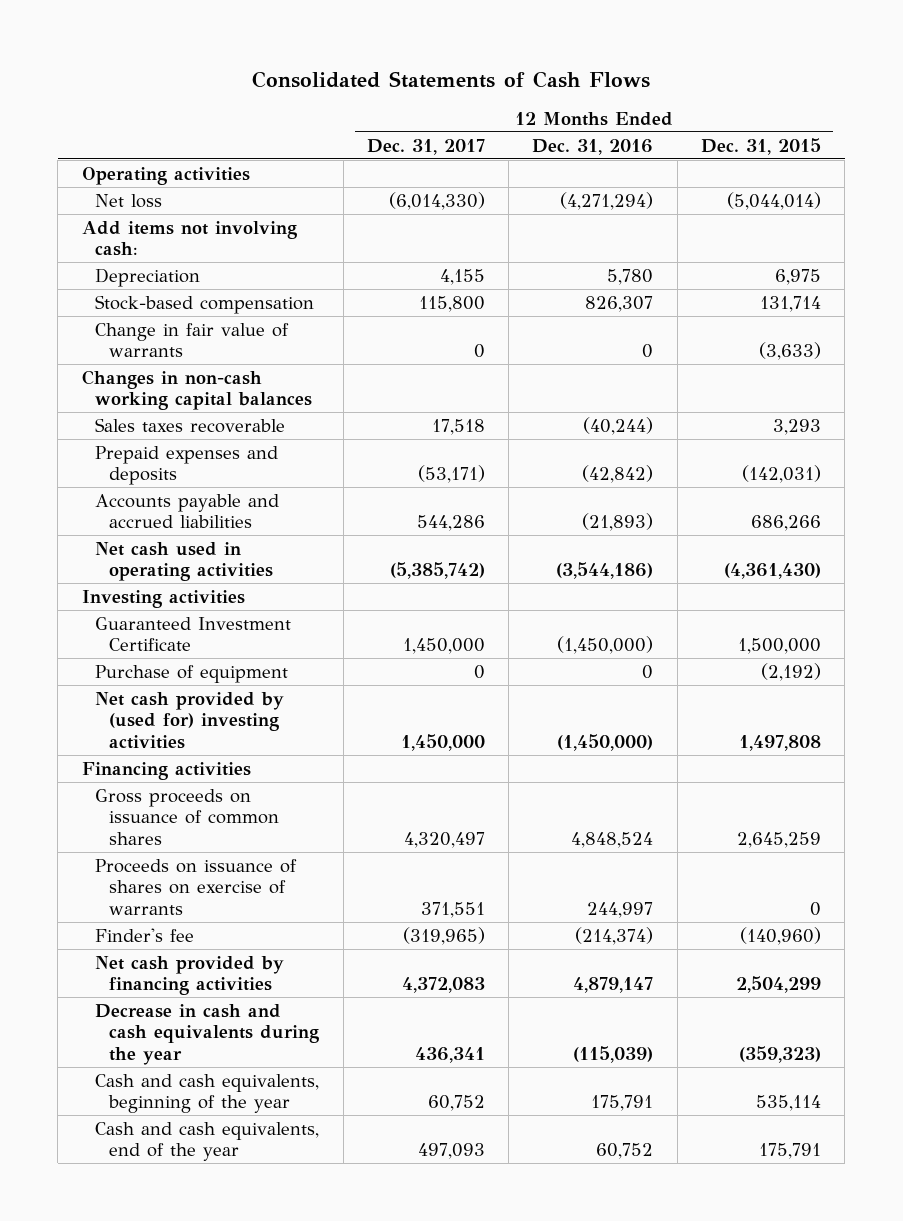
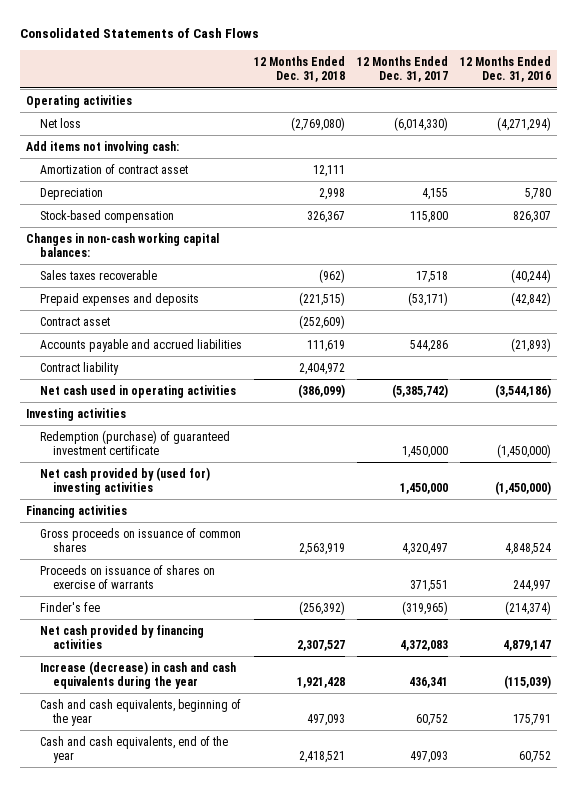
- | 12 Months Ended Dec. 31, 2017 | 12 Months Ended Dec. 31, 2016 | 12 Months Ended Dec. 31, 2015
+ | 12 Months Ended Dec. 31, 2018 | 12 Months Ended Dec. 31, 2017 | 12 Months Ended Dec. 31, 2016
+ Amortization of contract asset | 12,111 | |
- Change in fair value of warrants | 0 | 0 | (3,633)
- Changes in non-cash working capital balances
+ Changes in non-cash working capital balances:
+ Contract asset | (252,609) | |
+ Contract liability | 2,404,972 | |
- Guaranteed Investment Certificate | 1,450,000 | (1,450,000) | 1,500,000
- Purchase of equipment | 0 | 0 | (2,192)
+ Redemption (purchase) of guaranteed investment certificate | | 1,450,000 | (1,450,000)
- Decrease in cash and cash equivalents during the year | 436,341 | (115,039) | (359,323)
+ Increase (decrease) in cash and cash equivalents during the year | 1,921,428 | 436,341 | (115,039)

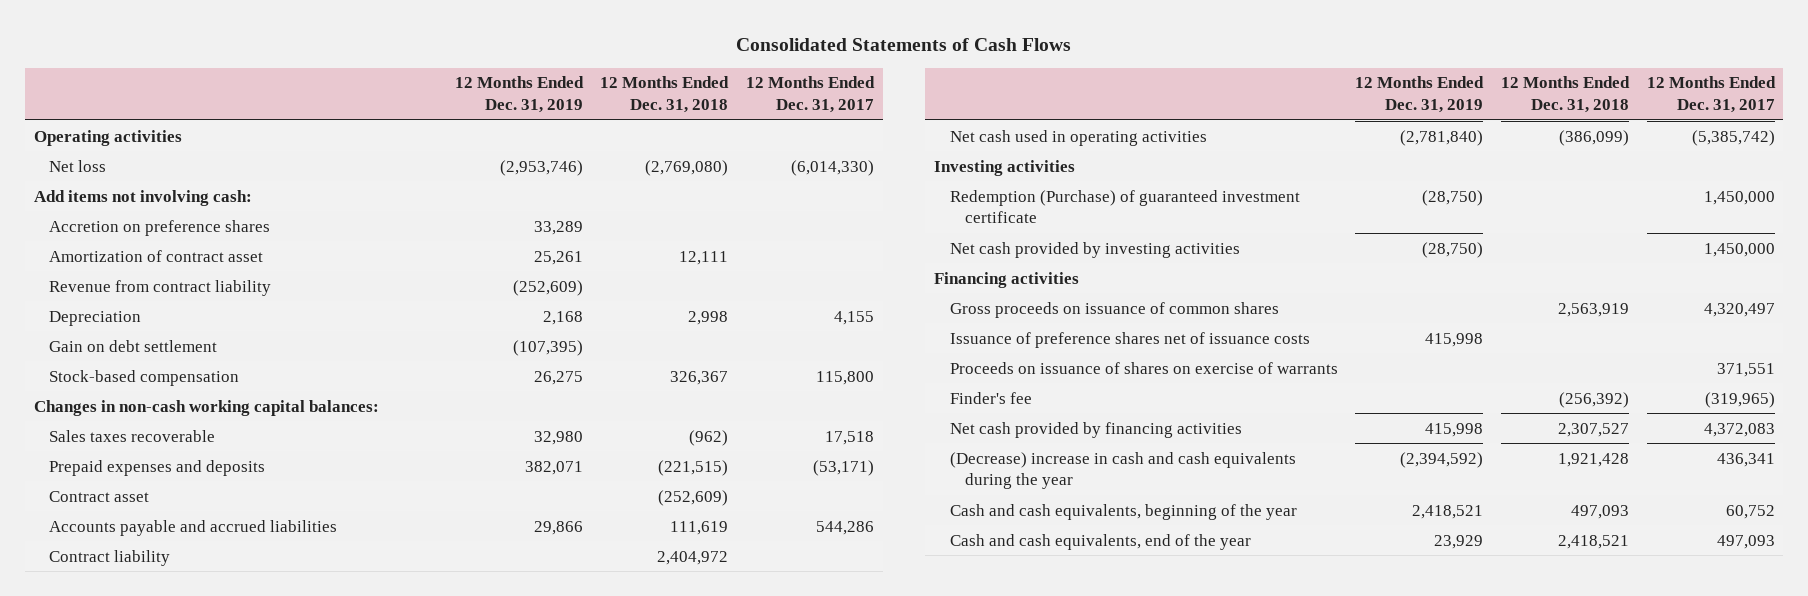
- | 12 Months Ended Dec. 31, 2018 | 12 Months Ended Dec. 31, 2017 | 12 Months Ended Dec. 31, 2016
+ | 12 Months Ended Dec. 31, 2019 | 12 Months Ended Dec. 31, 2018 | 12 Months Ended Dec. 31, 2017
+ Accretion on preference shares | 33,289 | |
+ Revenue from contract liability | (252,609) | |
+ Gain on debt settlement | (107,395) | |
- Redemption (purchase) of guaranteed investment certificate | | 1,450,000 | (1,450,000)
- Net cash provided by (used for) investing activities | | 1,450,000 | (1,450,000)
+ Redemption (Purchase) of guaranteed investment certificate | (28,750) | | 1,450,000
+ Net cash provided by investing activities | (28,750) | | 1,450,000
+ Issuance of preference shares net of issuance costs | 415,998 | |
- Increase (decrease) in cash and cash equivalents during the year | 1,921,428 | 436,341 | (115,039)
+ (Decrease) increase in cash and cash equivalents during the year | (2,394,592) | 1,921,428 | 436,341

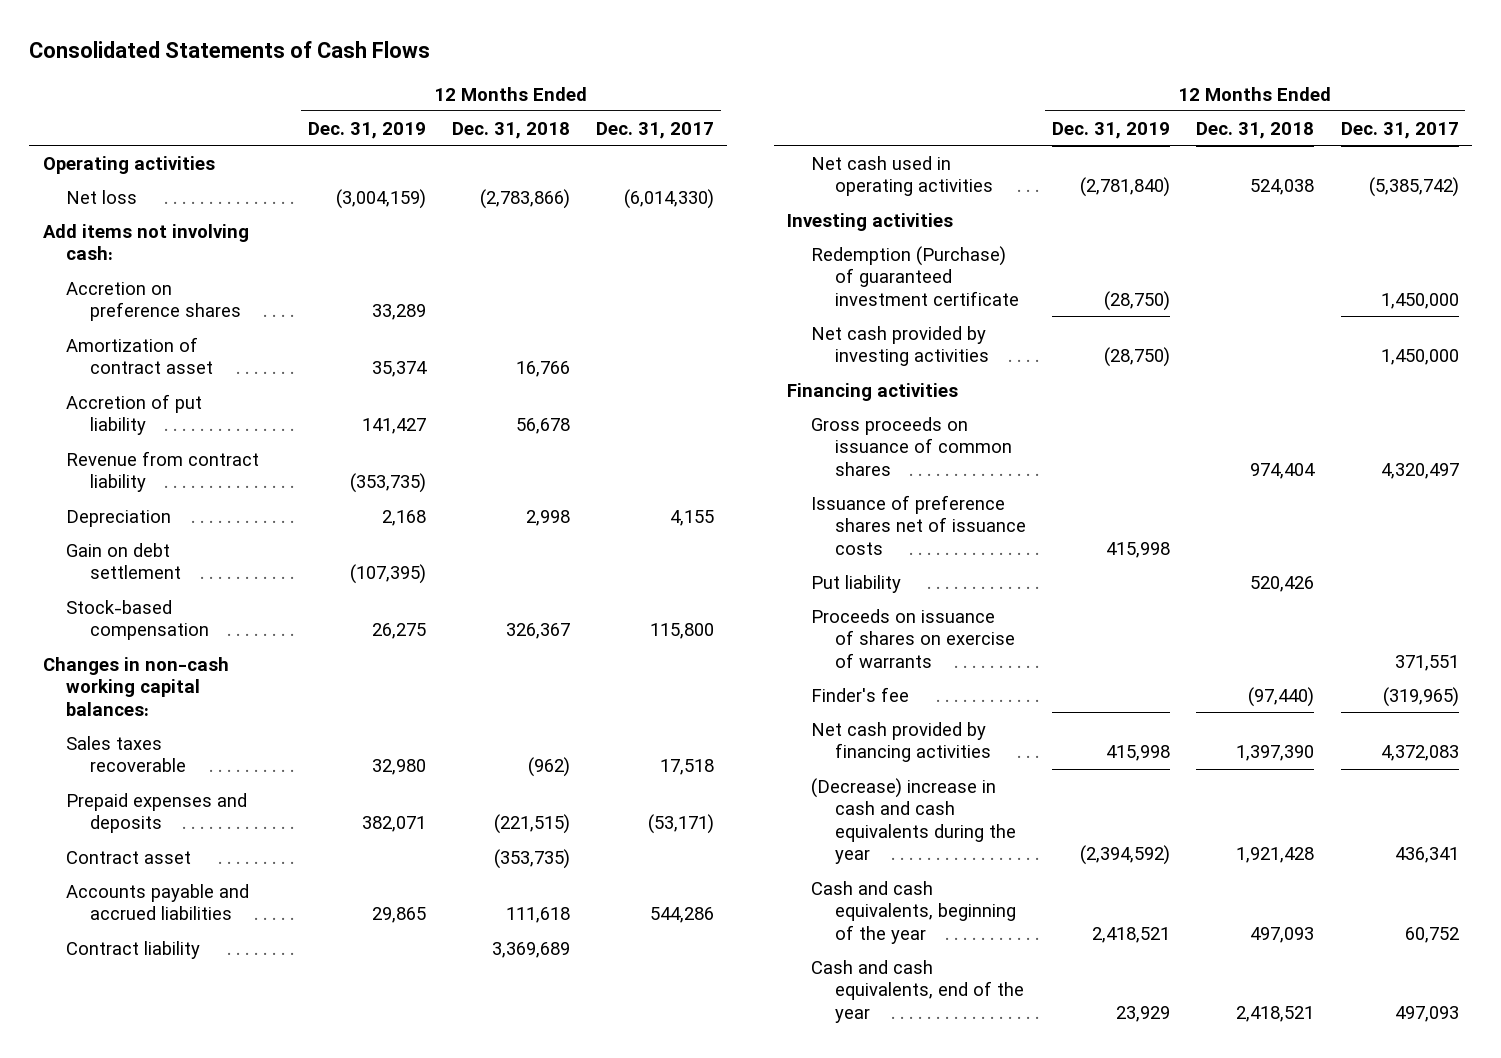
- Net loss | (2,953,746) | (2,769,080) | (6,014,330)
+ Net loss | (3,004,159) | (2,783,866) | (6,014,330)
- Amortization of contract asset | 25,261 | 12,111 |
- Revenue from contract liability | (252,609) | |
+ Amortization of contract asset | 35,374 | 16,766 |
+ Accretion of put liability | 141,427 | 56,678 |
+ Revenue from contract liability | (353,735) | |
- Contract asset | | (252,609) |
- Accounts payable and accrued liabilities | 29,866 | 111,619 | 544,286
- Contract liability | | 2,404,972 |
- Net cash used in operating activities | (2,781,840) | (386,099) | (5,385,742)
+ Contract asset | | (353,735) |
+ Accounts payable and accrued liabilities | 29,865 | 111,618 | 544,286
+ Contract liability | | 3,369,689 |
+ Net cash used in operating activities | (2,781,840) | 524,038 | (5,385,742)
- Gross proceeds on issuance of common shares | | 2,563,919 | 4,320,497
+ Gross proceeds on issuance of common shares | | 974,404 | 4,320,497
+ Put liability | | 520,426 |
- Finder's fee | | (256,392) | (319,965)
- Net cash provided by financing activities | 415,998 | 2,307,527 | 4,372,083
+ Finder's fee | | (97,440) | (319,965)
+ Net cash provided by financing activities | 415,998 | 1,397,390 | 4,372,083

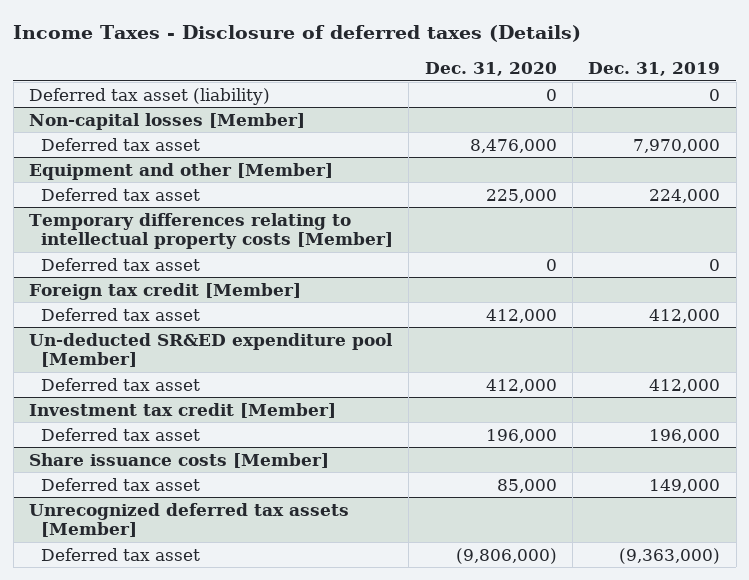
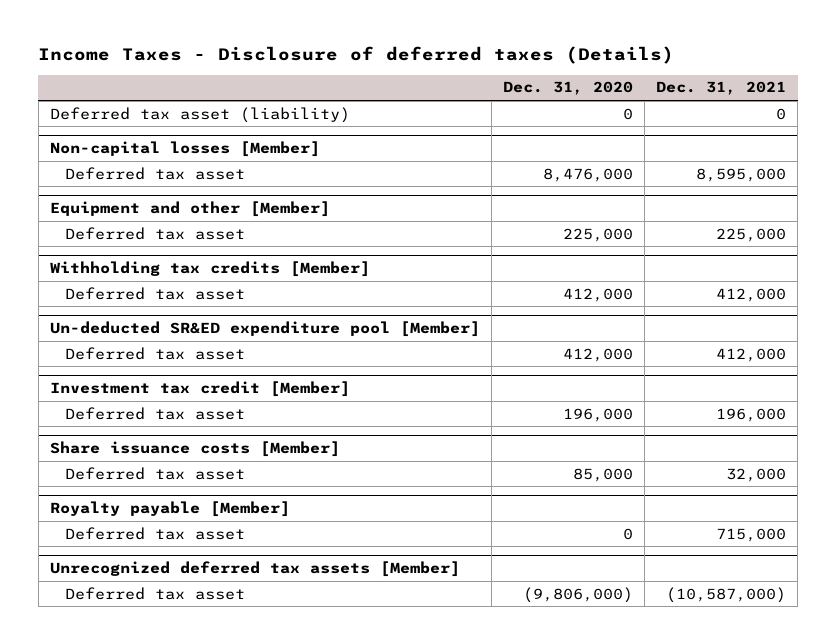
- | Dec. 31, 2020 | Dec. 31, 2019
+ | Dec. 31, 2020 | Dec. 31, 2021
- Temporary differences relating to intellectual property costs [Member]
- Deferred tax asset | 0 | 0
- Foreign tax credit [Member]
+ Withholding tax credits [Member]
+ Royalty payable [Member]
+ Deferred tax asset | 0 | 715,000

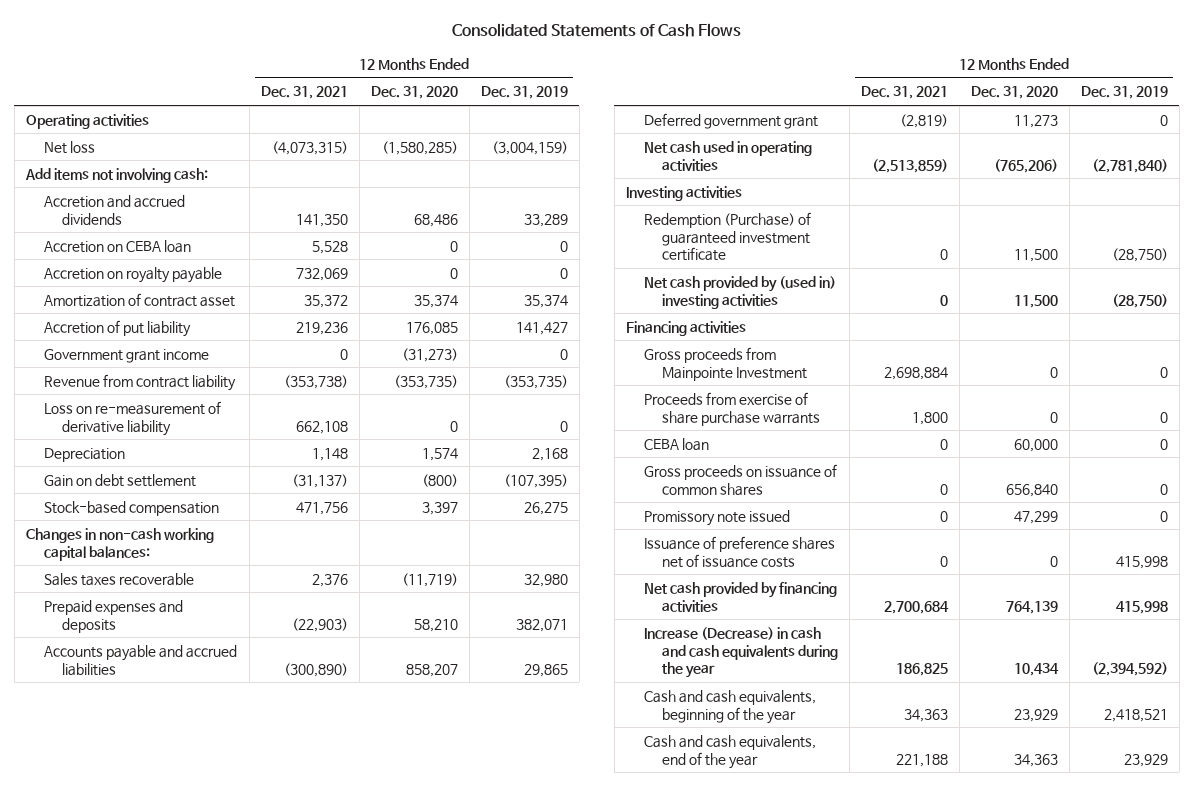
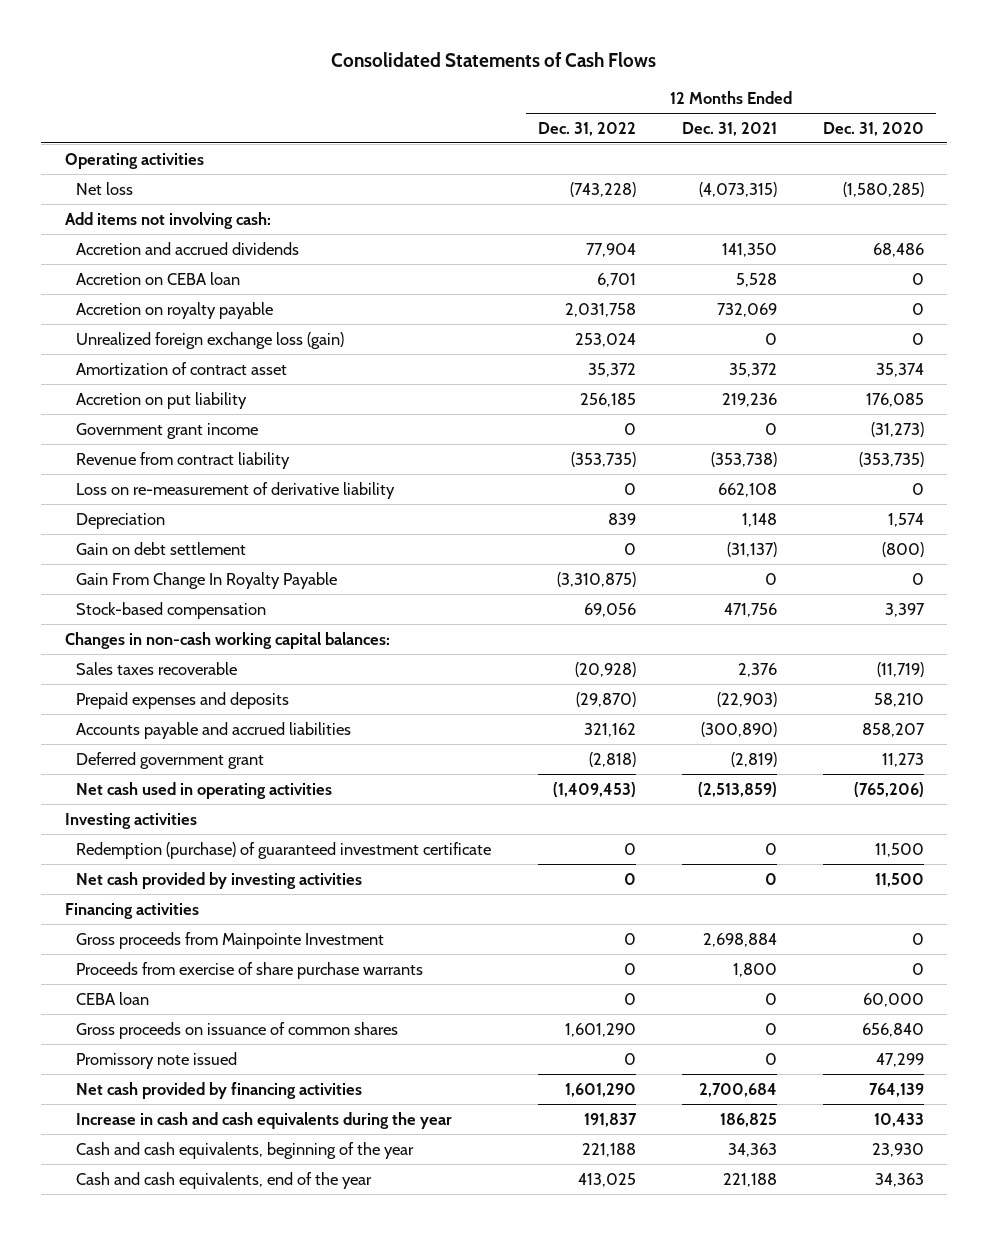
- | 12 Months Ended Dec. 31, 2021 | 12 Months Ended Dec. 31, 2020 | 12 Months Ended Dec. 31, 2019
+ | 12 Months Ended Dec. 31, 2022 | 12 Months Ended Dec. 31, 2021 | 12 Months Ended Dec. 31, 2020
+ Unrealized foreign exchange loss (gain) | 253,024 | 0 | 0
- Accretion of put liability | 219,236 | 176,085 | 141,427
+ Accretion on put liability | 256,185 | 219,236 | 176,085
+ Gain From Change In Royalty Payable | (3,310,875) | 0 | 0
- Redemption (Purchase) of guaranteed investment certificate | 0 | 11,500 | (28,750)
- Net cash provided by (used in) investing activities | 0 | 11,500 | (28,750)
+ Redemption (purchase) of guaranteed investment certificate | 0 | 0 | 11,500
+ Net cash provided by investing activities | 0 | 0 | 11,500
- Issuance of preference shares net of issuance costs | 0 | 0 | 415,998
- Increase (Decrease) in cash and cash equivalents during the year | 186,825 | 10,434 | (2,394,592)
- Cash and cash equivalents, beginning of the year | 34,363 | 23,929 | 2,418,521
+ Increase in cash and cash equivalents during the year | 191,837 | 186,825 | 10,433
+ Cash and cash equivalents, beginning of the year | 221,188 | 34,363 | 23,930

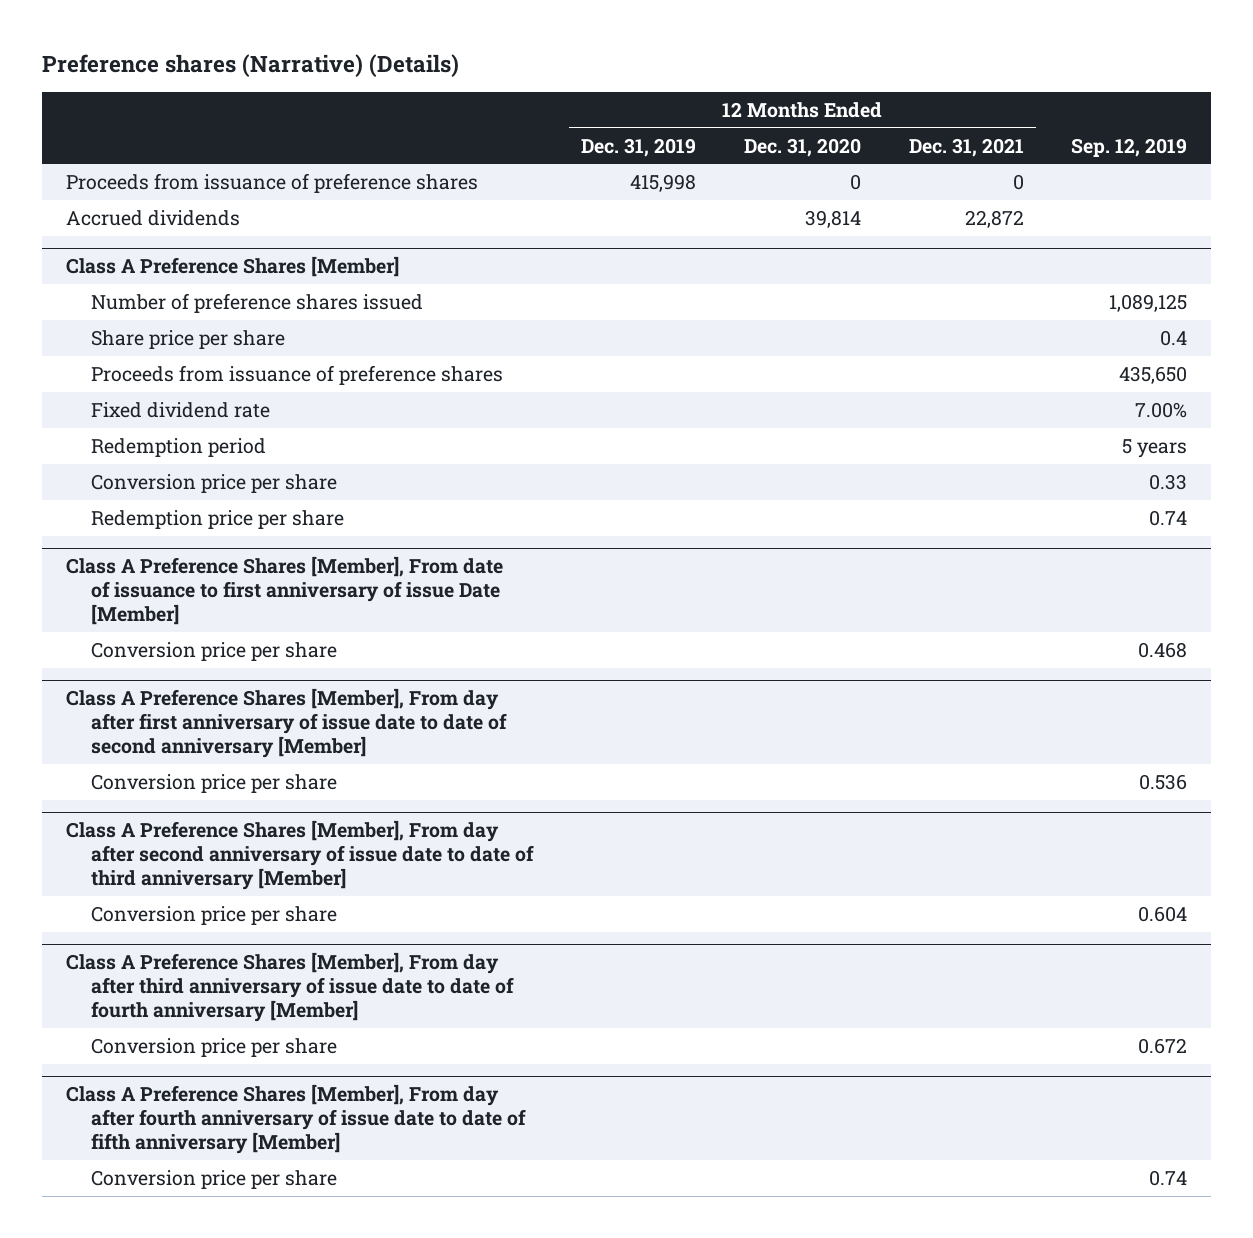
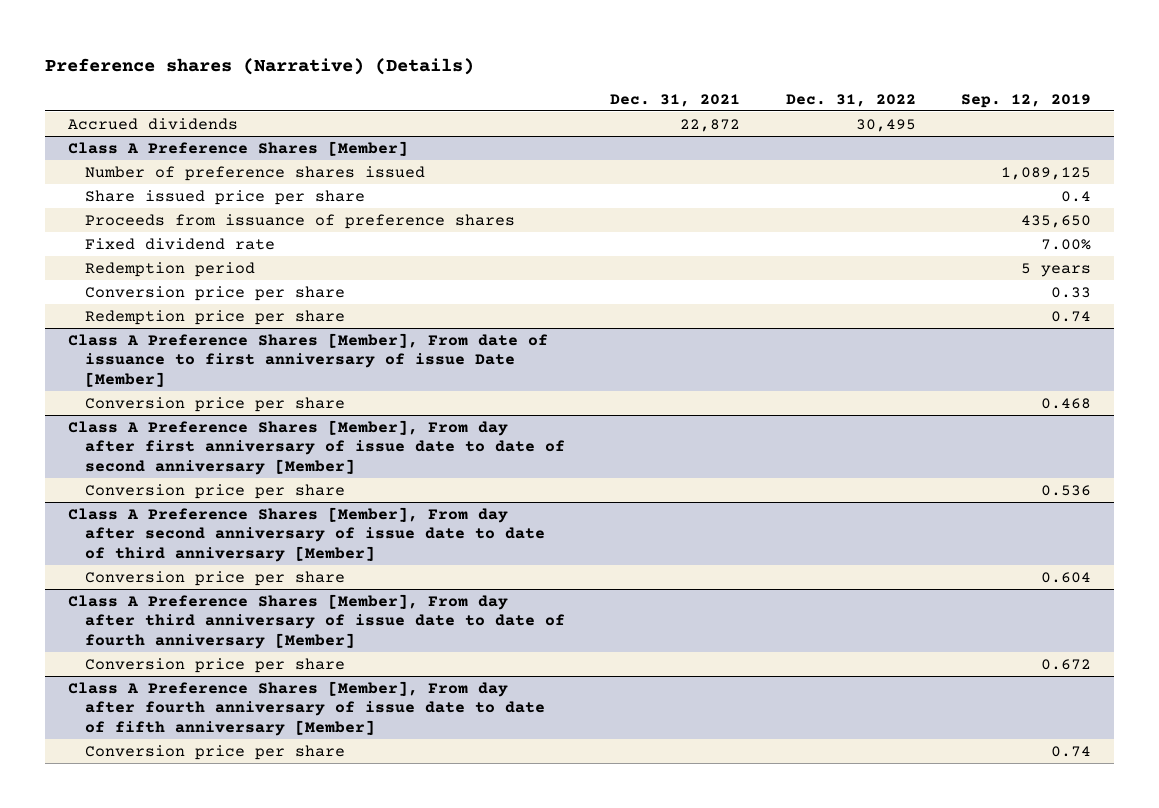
- | 12 Months Ended Dec. 31, 2019 | 12 Months Ended Dec. 31, 2020 | 12 Months Ended Dec. 31, 2021 | Sep. 12, 2019
+ | Dec. 31, 2021 | Dec. 31, 2022 | Sep. 12, 2019
- Proceeds from issuance of preference shares | 415,998 | 0 | 0 |
@ Class A Preference Shares [Member]
- Share price per share | | | | 0.4
+ Share issued price per share | | | 0.4

